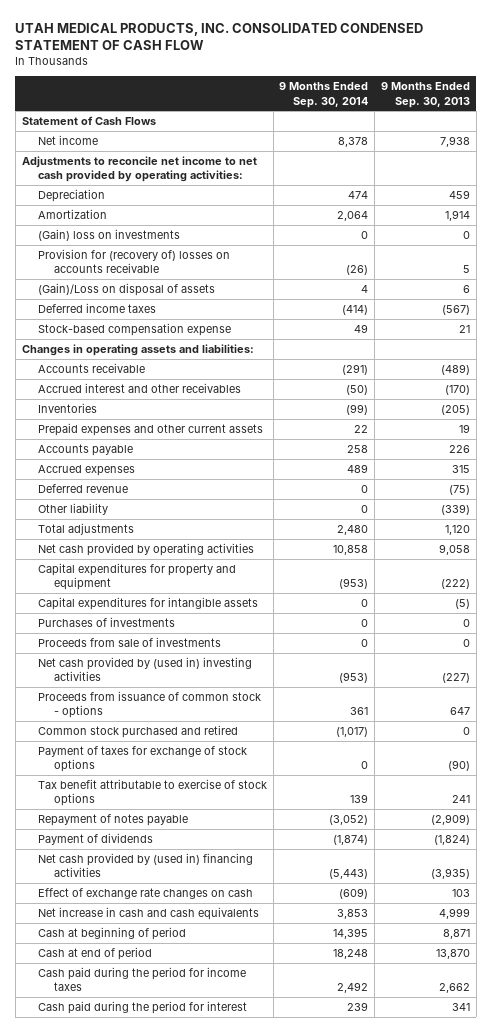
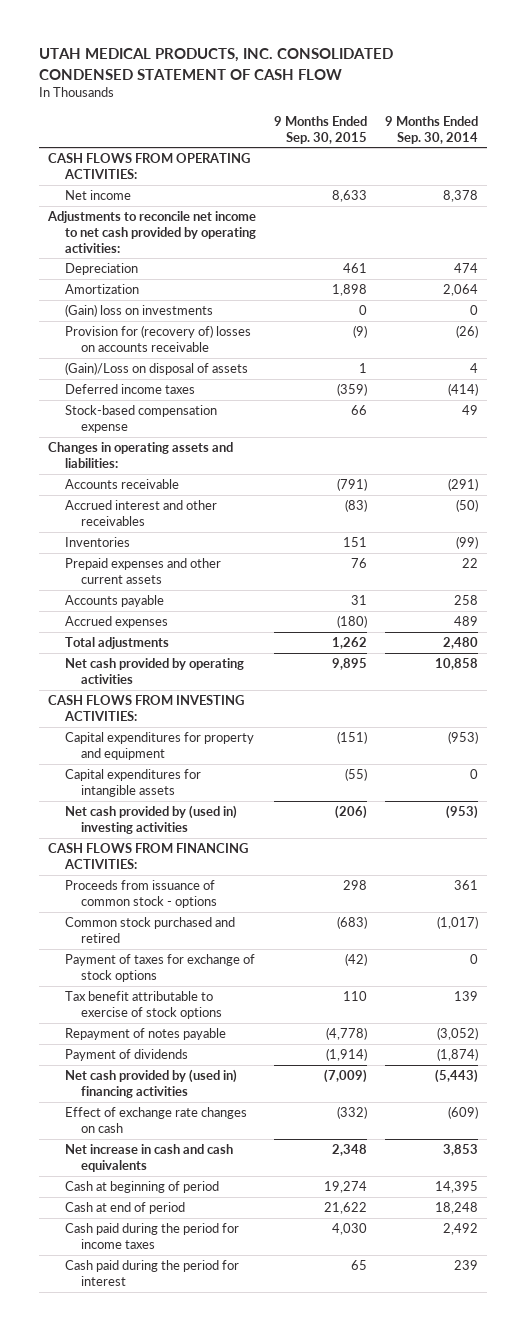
- | 9 Months Ended Sep. 30, 2014 | 9 Months Ended Sep. 30, 2013
+ | 9 Months Ended Sep. 30, 2015 | 9 Months Ended Sep. 30, 2014
- Statement of Cash Flows
+ CASH FLOWS FROM OPERATING ACTIVITIES:
- Deferred revenue | 0 | (75)
- Other liability | 0 | (339)
+ CASH FLOWS FROM INVESTING ACTIVITIES:
- Purchases of investments | 0 | 0
- Proceeds from sale of investments | 0 | 0
+ CASH FLOWS FROM FINANCING ACTIVITIES:

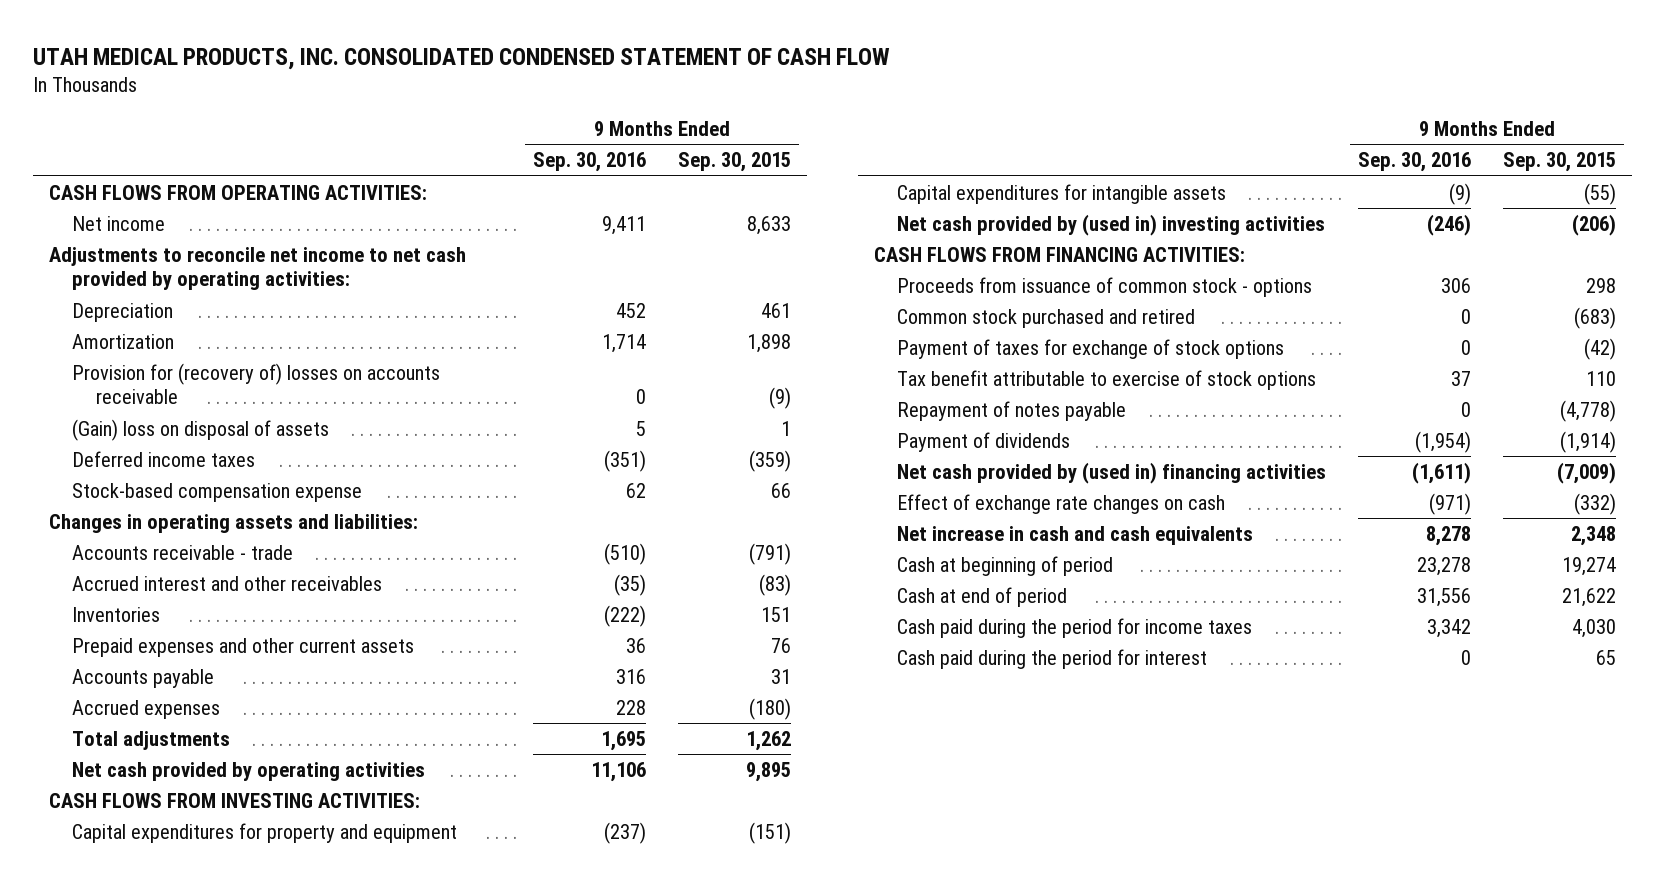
- | 9 Months Ended Sep. 30, 2015 | 9 Months Ended Sep. 30, 2014
+ | 9 Months Ended Sep. 30, 2016 | 9 Months Ended Sep. 30, 2015
- (Gain) loss on investments | 0 | 0
- (Gain)/Loss on disposal of assets | 1 | 4
+ (Gain) loss on disposal of assets | 5 | 1
- Accounts receivable | (791) | (291)
+ Accounts receivable - trade | (510) | (791)

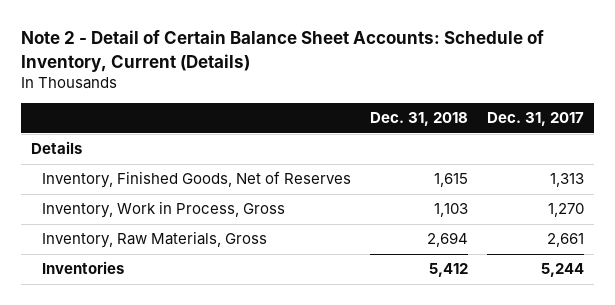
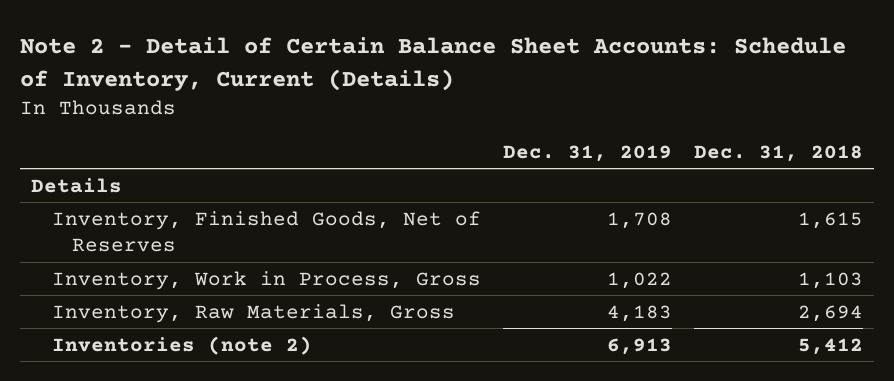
- | Dec. 31, 2018 | Dec. 31, 2017
+ | Dec. 31, 2019 | Dec. 31, 2018
- Inventories | 5,412 | 5,244
+ Inventories (note 2) | 6,913 | 5,412

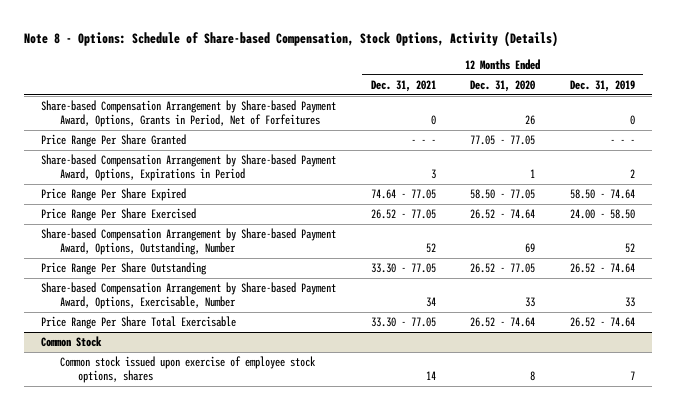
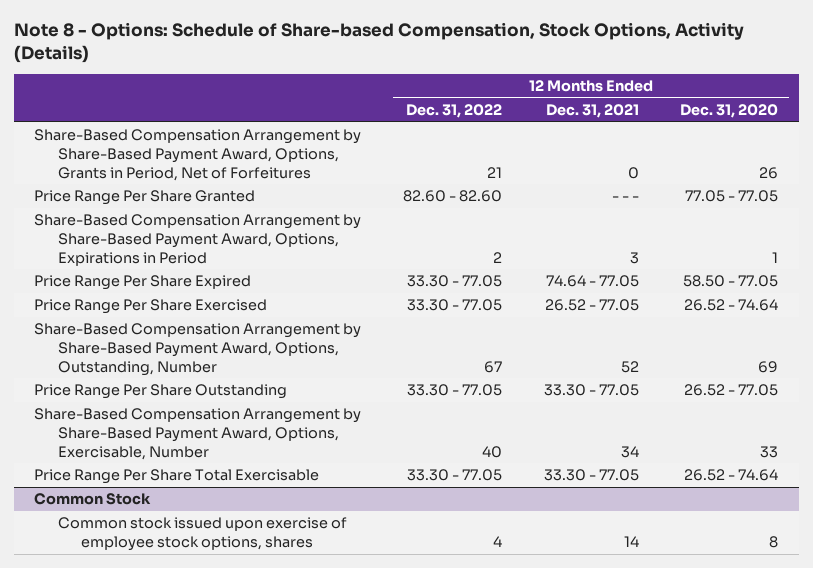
- | 12 Months Ended Dec. 31, 2021 | 12 Months Ended Dec. 31, 2020 | 12 Months Ended Dec. 31, 2019
+ | 12 Months Ended Dec. 31, 2022 | 12 Months Ended Dec. 31, 2021 | 12 Months Ended Dec. 31, 2020
- Share-based Compensation Arrangement by Share-based Payment Award, Options, Grants in Period, Net of Forfeitures | 0 | 26 | 0
+ Share-Based Compensation Arrangement by Share-Based Payment Award, Options, Grants in Period, Net of Forfeitures | 21 | 0 | 26
- Share-based Compensation Arrangement by Share-based Payment Award, Options, Expirations in Period | 3 | 1 | 2
+ Share-Based Compensation Arrangement by Share-Based Payment Award, Options, Expirations in Period | 2 | 3 | 1
- Share-based Compensation Arrangement by Share-based Payment Award, Options, Outstanding, Number | 52 | 69 | 52
+ Share-Based Compensation Arrangement by Share-Based Payment Award, Options, Outstanding, Number | 67 | 52 | 69
- Share-based Compensation Arrangement by Share-based Payment Award, Options, Exercisable, Number | 34 | 33 | 33
+ Share-Based Compensation Arrangement by Share-Based Payment Award, Options, Exercisable, Number | 40 | 34 | 33

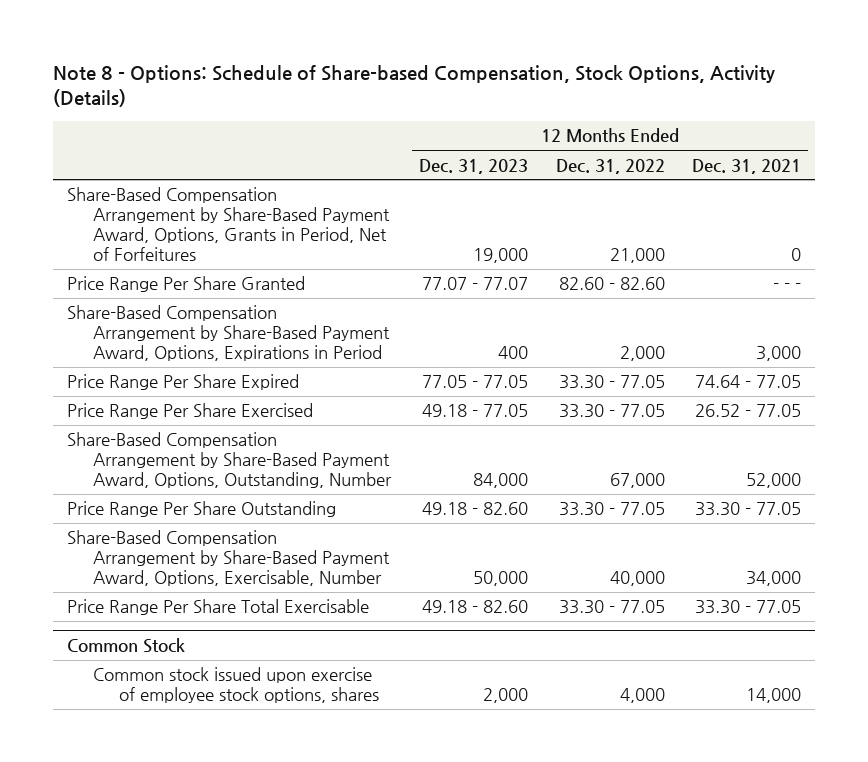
- | 12 Months Ended Dec. 31, 2022 | 12 Months Ended Dec. 31, 2021 | 12 Months Ended Dec. 31, 2020
+ | 12 Months Ended Dec. 31, 2023 | 12 Months Ended Dec. 31, 2022 | 12 Months Ended Dec. 31, 2021
- Share-Based Compensation Arrangement by Share-Based Payment Award, Options, Grants in Period, Net of Forfeitures | 21 | 0 | 26
+ Share-Based Compensation Arrangement by Share-Based Payment Award, Options, Grants in Period, Net of Forfeitures | 19,000 | 21,000 | 0
- Share-Based Compensation Arrangement by Share-Based Payment Award, Options, Expirations in Period | 2 | 3 | 1
+ Share-Based Compensation Arrangement by Share-Based Payment Award, Options, Expirations in Period | 400 | 2,000 | 3,000
- Share-Based Compensation Arrangement by Share-Based Payment Award, Options, Outstanding, Number | 67 | 52 | 69
+ Share-Based Compensation Arrangement by Share-Based Payment Award, Options, Outstanding, Number | 84,000 | 67,000 | 52,000
- Share-Based Compensation Arrangement by Share-Based Payment Award, Options, Exercisable, Number | 40 | 34 | 33
+ Share-Based Compensation Arrangement by Share-Based Payment Award, Options, Exercisable, Number | 50,000 | 40,000 | 34,000
@ Common Stock
- Common stock issued upon exercise of employee stock options, shares | 4 | 14 | 8
+ Common stock issued upon exercise of employee stock options, shares | 2,000 | 4,000 | 14,000

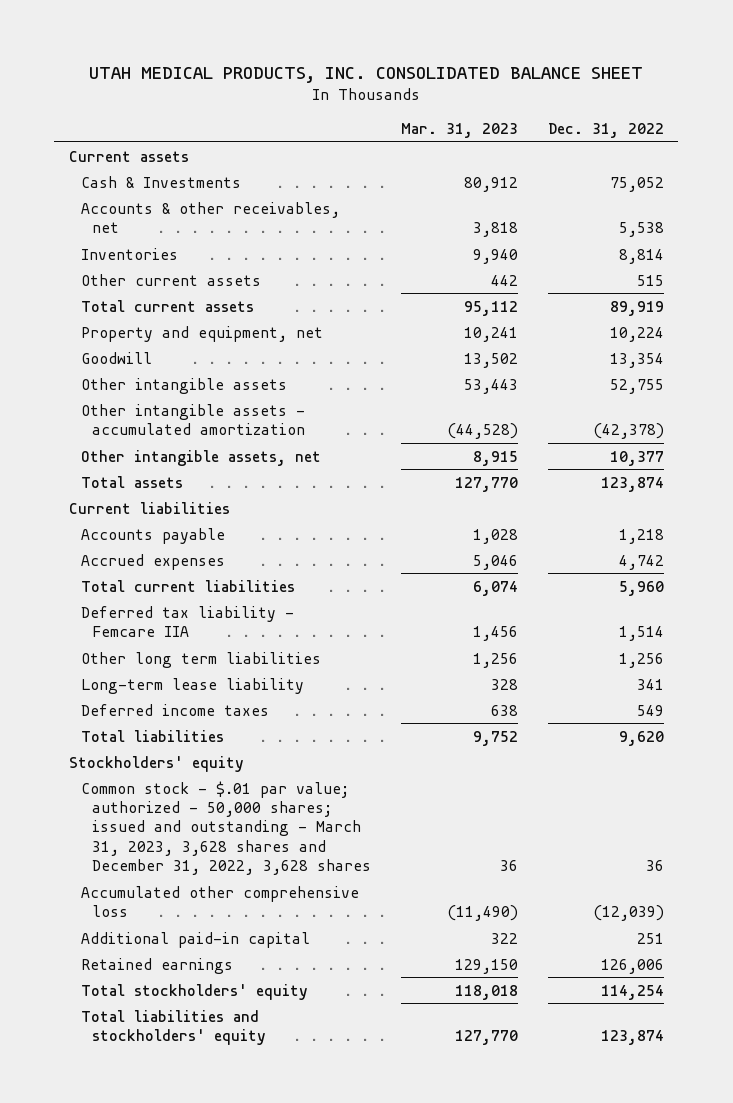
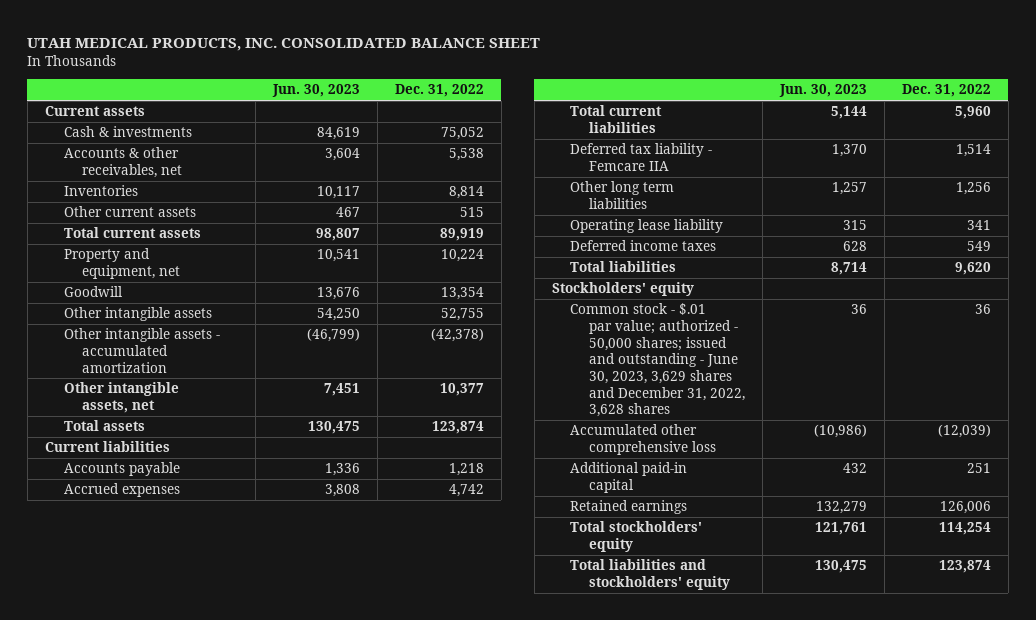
- | Mar. 31, 2023 | Dec. 31, 2022
+ | Jun. 30, 2023 | Dec. 31, 2022
- Cash & Investments | 80,912 | 75,052
+ Cash & investments | 84,619 | 75,052
- Long-term lease liability | 328 | 341
+ Operating lease liability | 315 | 341
- Common stock - $.01 par value; authorized - 50,000 shares; issued and outstanding - March 31, 2023, 3,628 shares and December 31, 2022, 3,628 shares | 36 | 36
+ Common stock - $.01 par value; authorized - 50,000 shares; issued and outstanding - June 30, 2023, 3,629 shares and December 31, 2022, 3,628 shares | 36 | 36

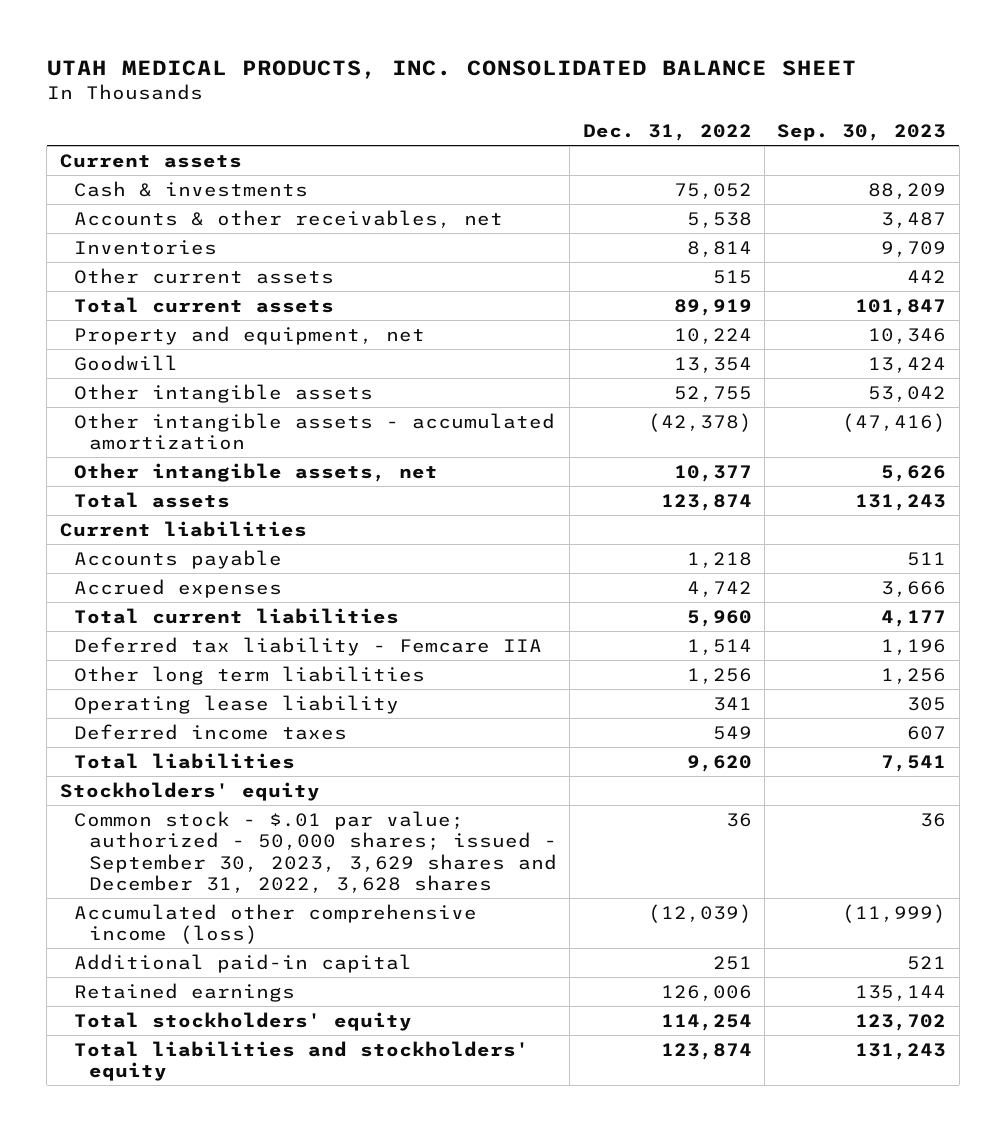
- | Jun. 30, 2023 | Dec. 31, 2022
+ | Dec. 31, 2022 | Sep. 30, 2023
- Common stock - $.01 par value; authorized - 50,000 shares; issued and outstanding - June 30, 2023, 3,629 shares and December 31, 2022, 3,628 shares | 36 | 36
- Accumulated other comprehensive loss | (10,986) | (12,039)
+ Common stock - $.01 par value; authorized - 50,000 shares; issued - September 30, 2023, 3,629 shares and December 31, 2022, 3,628 shares | 36 | 36
+ Accumulated other comprehensive income (loss) | (12,039) | (11,999)

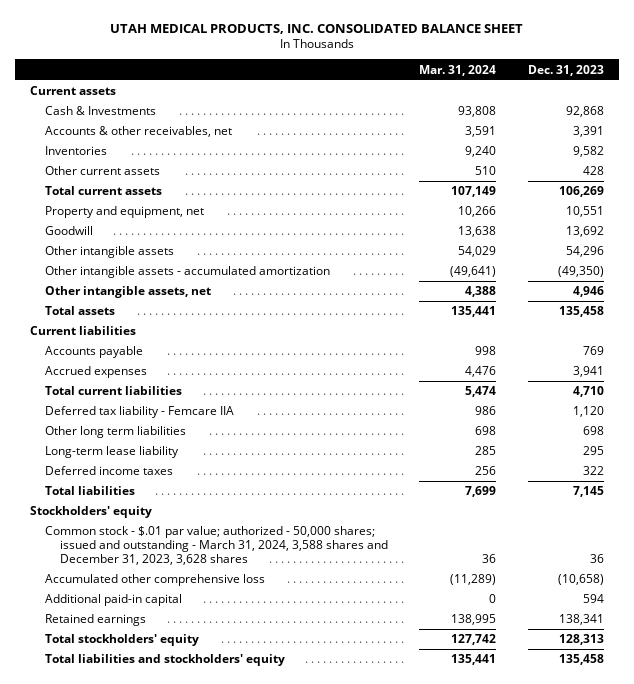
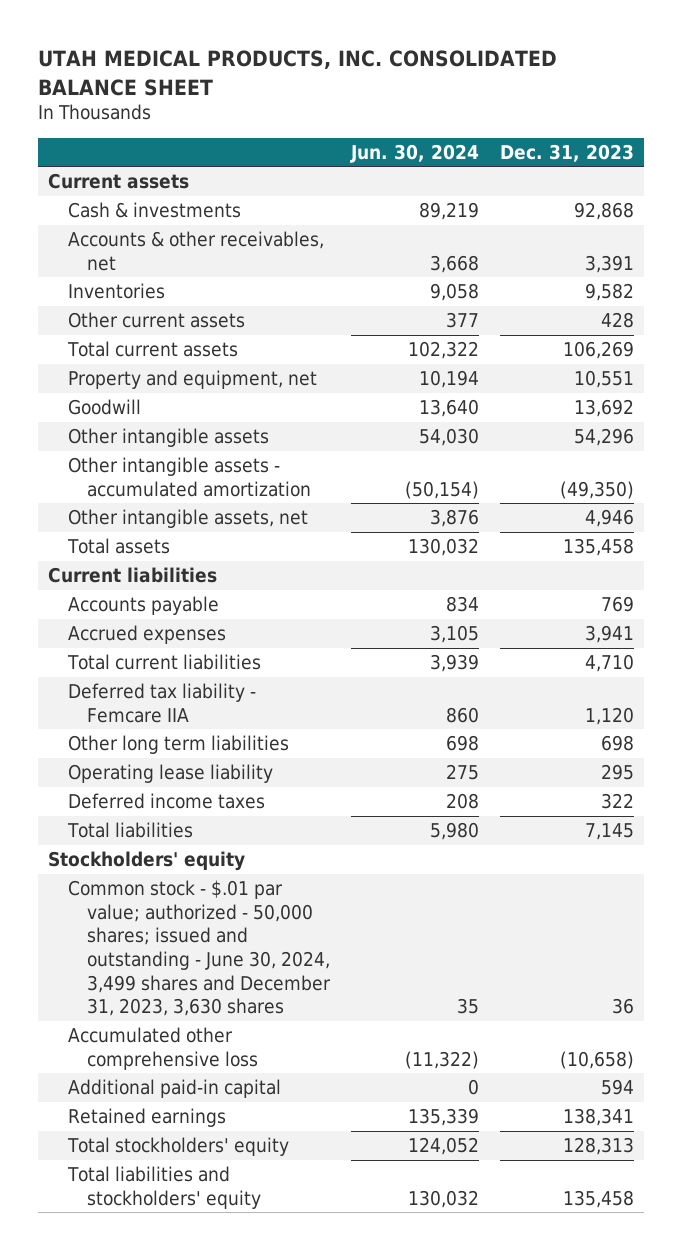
- | Mar. 31, 2024 | Dec. 31, 2023
+ | Jun. 30, 2024 | Dec. 31, 2023
- Cash & Investments | 93,808 | 92,868
+ Cash & investments | 89,219 | 92,868
- Long-term lease liability | 285 | 295
+ Operating lease liability | 275 | 295
- Common stock - $.01 par value; authorized - 50,000 shares; issued and outstanding - March 31, 2024, 3,588 shares and December 31, 2023, 3,628 shares | 36 | 36
+ Common stock - $.01 par value; authorized - 50,000 shares; issued and outstanding - June 30, 2024, 3,499 shares and December 31, 2023, 3,630 shares | 35 | 36

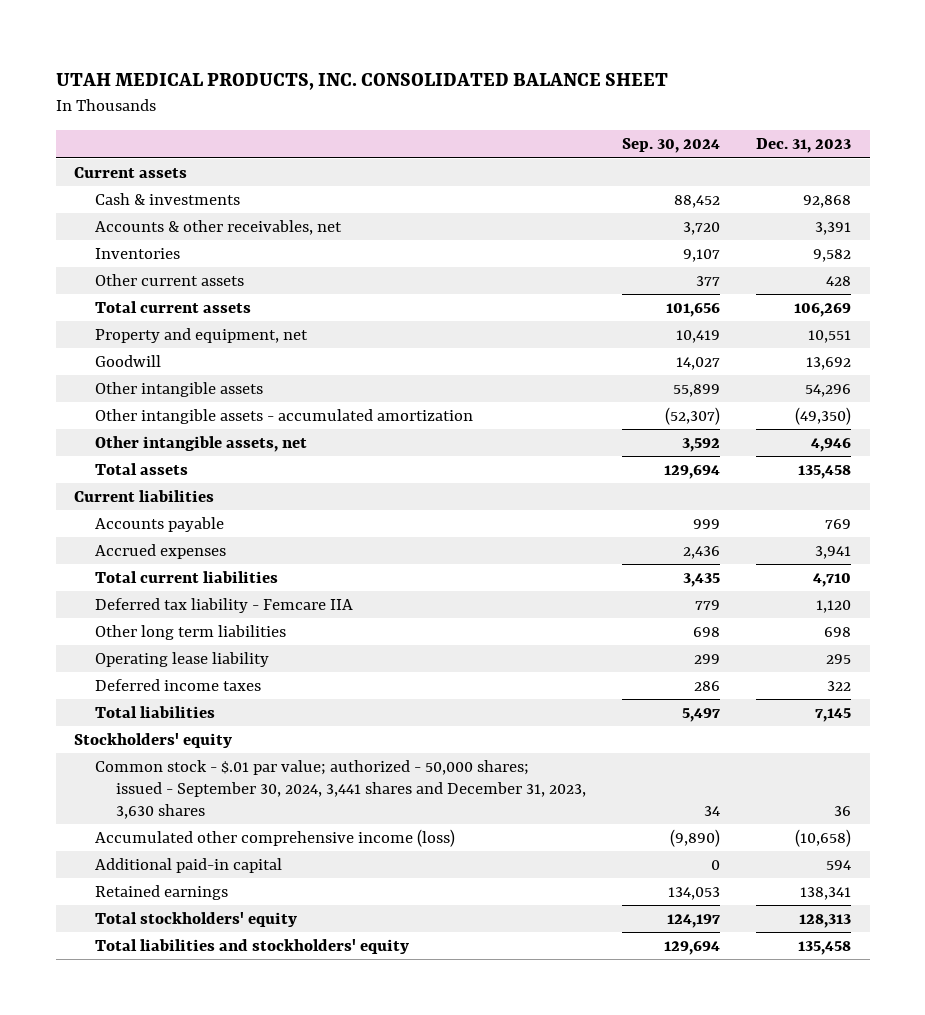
- | Jun. 30, 2024 | Dec. 31, 2023
+ | Sep. 30, 2024 | Dec. 31, 2023
- Common stock - $.01 par value; authorized - 50,000 shares; issued and outstanding - June 30, 2024, 3,499 shares and December 31, 2023, 3,630 shares | 35 | 36
- Accumulated other comprehensive loss | (11,322) | (10,658)
+ Common stock - $.01 par value; authorized - 50,000 shares; issued - September 30, 2024, 3,441 shares and December 31, 2023, 3,630 shares | 34 | 36
+ Accumulated other comprehensive income (loss) | (9,890) | (10,658)

